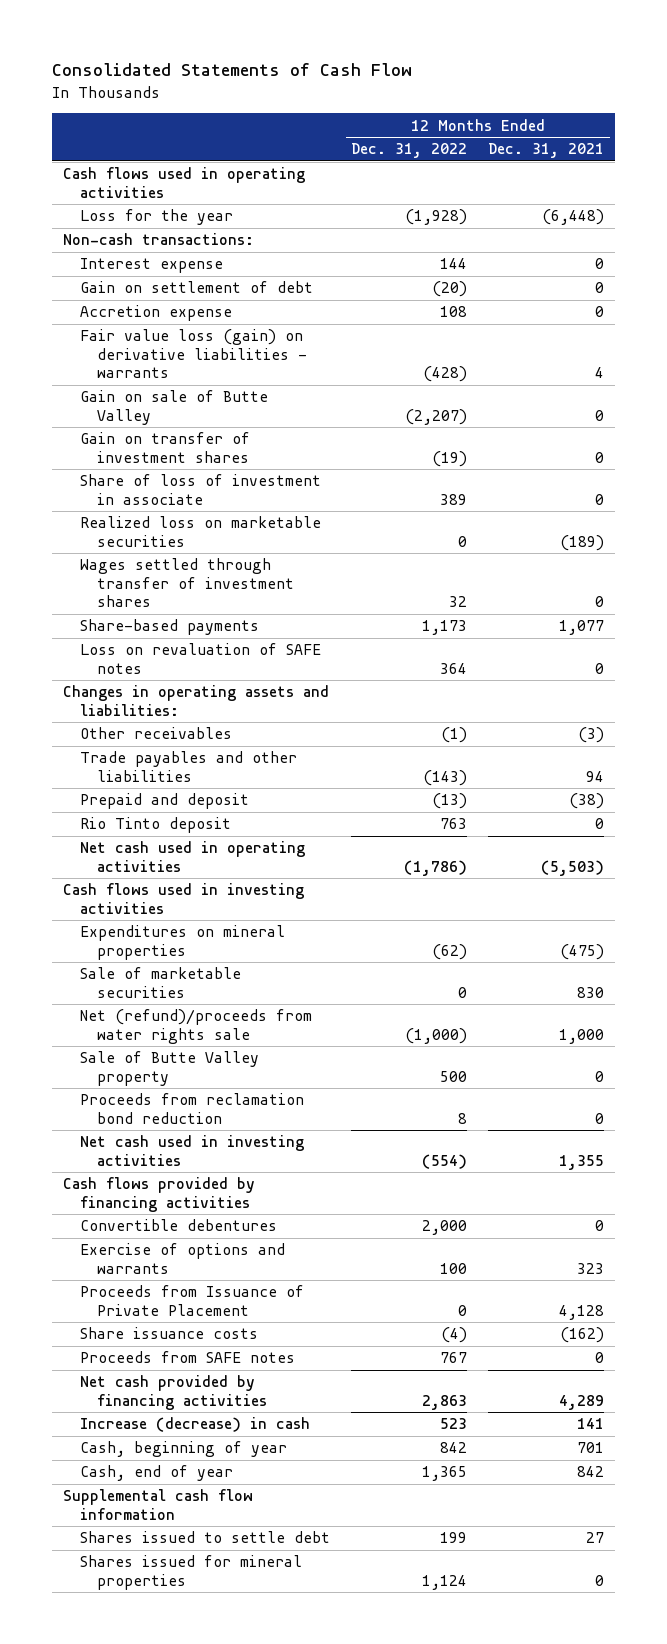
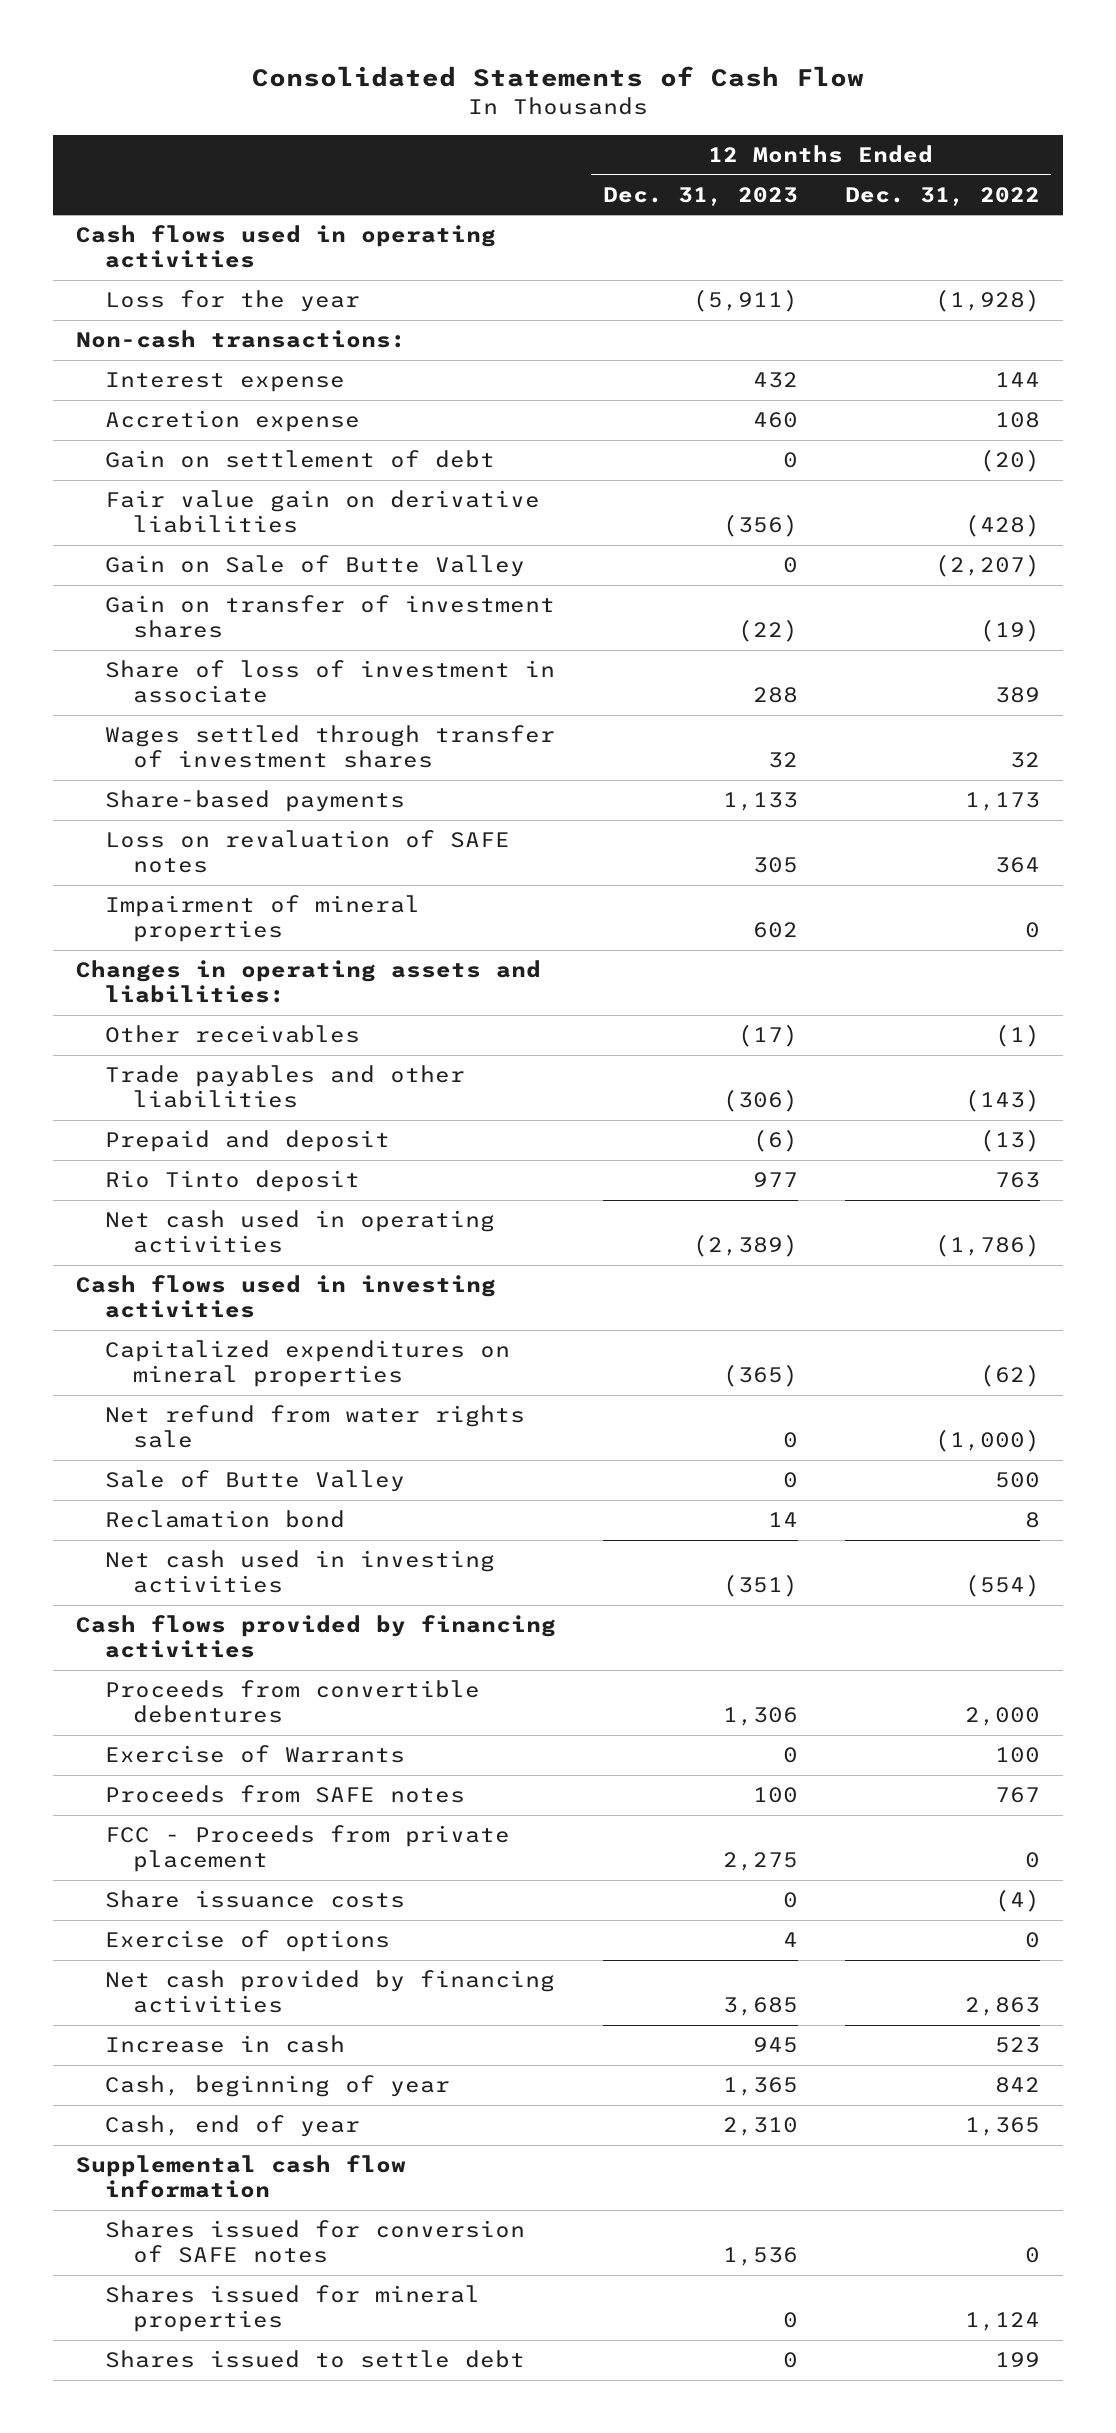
- | 12 Months Ended Dec. 31, 2022 | 12 Months Ended Dec. 31, 2021
+ | 12 Months Ended Dec. 31, 2023 | 12 Months Ended Dec. 31, 2022
- Fair value loss (gain) on derivative liabilities - warrants | (428) | 4
- Gain on sale of Butte Valley | (2,207) | 0
moved down: Gain on settlement of debt | 0 | (20)
+ Fair value gain on derivative liabilities | (356) | (428)
+ Gain on Sale of Butte Valley | 0 | (2,207)
- Realized loss on marketable securities | 0 | (189)
+ Impairment of mineral properties | 602 | 0
- Expenditures on mineral properties | (62) | (475)
- Sale of marketable securities | 0 | 830
- Net (refund)/proceeds from water rights sale | (1,000) | 1,000
- Sale of Butte Valley property | 500 | 0
- Proceeds from reclamation bond reduction | 8 | 0
+ Capitalized expenditures on mineral properties | (365) | (62)
+ Net refund from water rights sale | 0 | (1,000)
+ Sale of Butte Valley | 0 | 500
+ Reclamation bond | 14 | 8
- Convertible debentures | 2,000 | 0
- Exercise of options and warrants | 100 | 323
- Proceeds from Issuance of Private Placement | 0 | 4,128
+ Proceeds from convertible debentures | 1,306 | 2,000
+ Exercise of Warrants | 0 | 100
+ FCC - Proceeds from private placement | 2,275 | 0
moved down: Share issuance costs | 0 | (4)
+ Exercise of options | 4 | 0
- Increase (decrease) in cash | 523 | 141
+ Increase in cash | 945 | 523
+ Shares issued for conversion of SAFE notes | 1,536 | 0
moved down: Shares issued to settle debt | 0 | 199

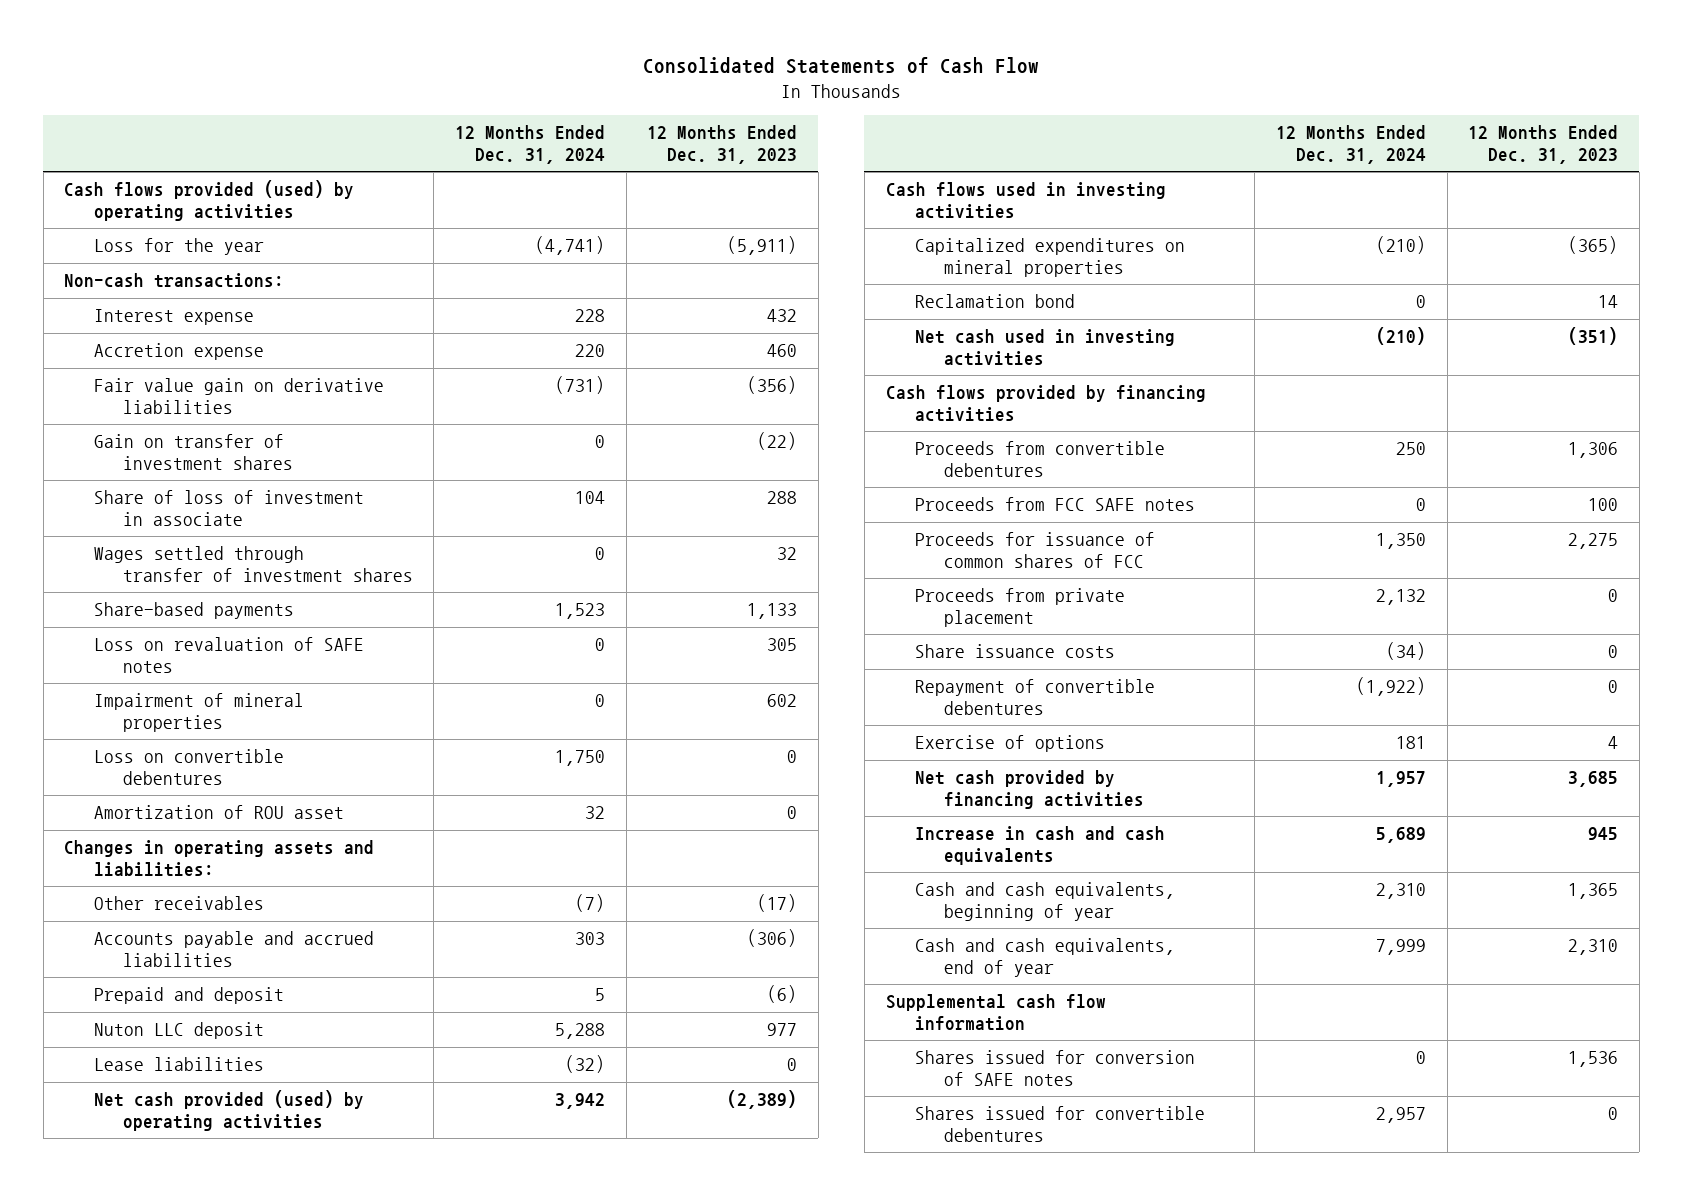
- | 12 Months Ended Dec. 31, 2023 | 12 Months Ended Dec. 31, 2022
+ | 12 Months Ended Dec. 31, 2024 | 12 Months Ended Dec. 31, 2023
- Cash flows used in operating activities
+ Cash flows provided (used) by operating activities
- Gain on settlement of debt | 0 | (20)
- Gain on Sale of Butte Valley | 0 | (2,207)
+ Loss on convertible debentures | 1,750 | 0
+ Amortization of ROU asset | 32 | 0
- Trade payables and other liabilities | (306) | (143)
+ Accounts payable and accrued liabilities | 303 | (306)
- Rio Tinto deposit | 977 | 763
- Net cash used in operating activities | (2,389) | (1,786)
+ Nuton LLC deposit | 5,288 | 977
+ Lease liabilities | (32) | 0
+ Net cash provided (used) by operating activities | 3,942 | (2,389)
- Net refund from water rights sale | 0 | (1,000)
- Sale of Butte Valley | 0 | 500
- Exercise of Warrants | 0 | 100
- Proceeds from SAFE notes | 100 | 767
- FCC - Proceeds from private placement | 2,275 | 0
+ Proceeds from FCC SAFE notes | 0 | 100
+ Proceeds for issuance of common shares of FCC | 1,350 | 2,275
+ Proceeds from private placement | 2,132 | 0
+ Repayment of convertible debentures | (1,922) | 0
- Increase in cash | 945 | 523
- Cash, beginning of year | 1,365 | 842
- Cash, end of year | 2,310 | 1,365
+ Increase in cash and cash equivalents | 5,689 | 945
+ Cash and cash equivalents, beginning of year | 2,310 | 1,365
+ Cash and cash equivalents, end of year | 7,999 | 2,310
- Shares issued for mineral properties | 0 | 1,124
- Shares issued to settle debt | 0 | 199
+ Shares issued for convertible debentures | 2,957 | 0

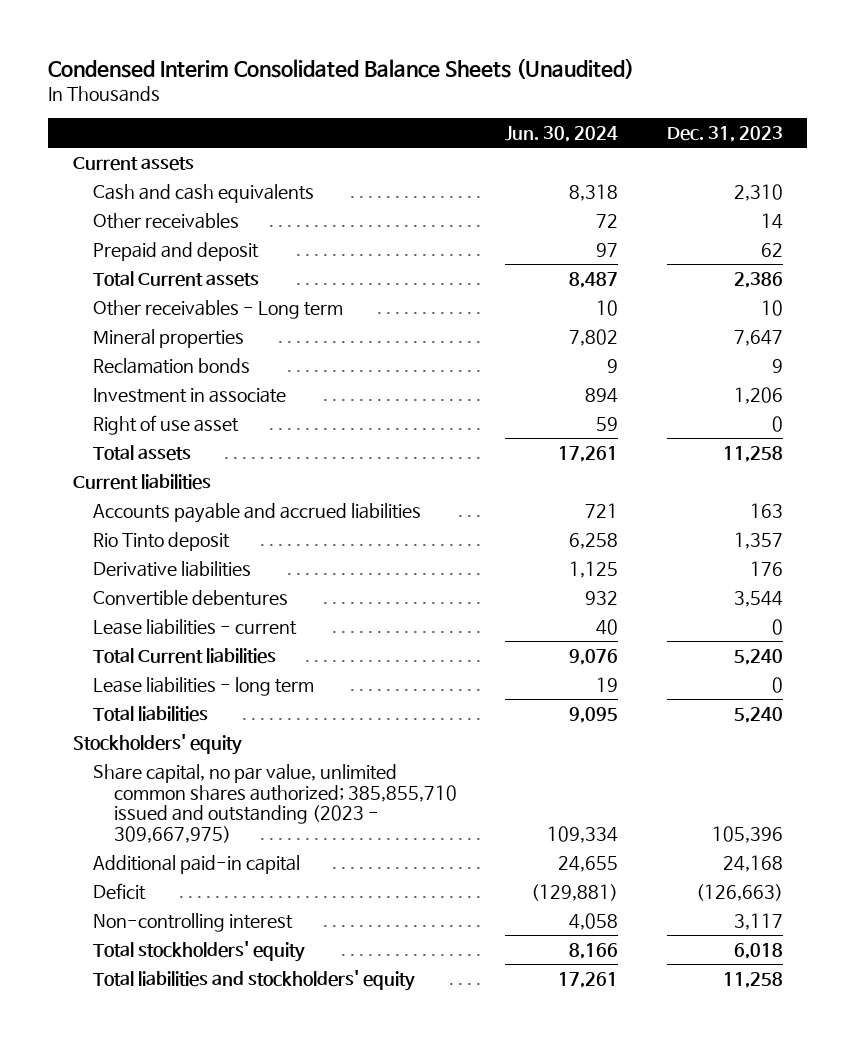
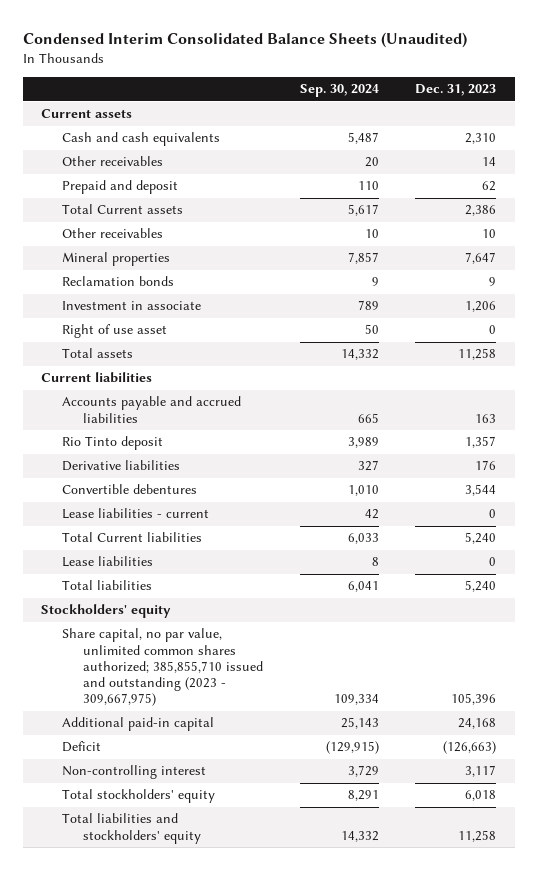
- | Jun. 30, 2024 | Dec. 31, 2023
+ | Sep. 30, 2024 | Dec. 31, 2023
- Other receivables - Long term | 10 | 10
+ Other receivables | 10 | 10
- Lease liabilities - long term | 19 | 0
+ Lease liabilities | 8 | 0

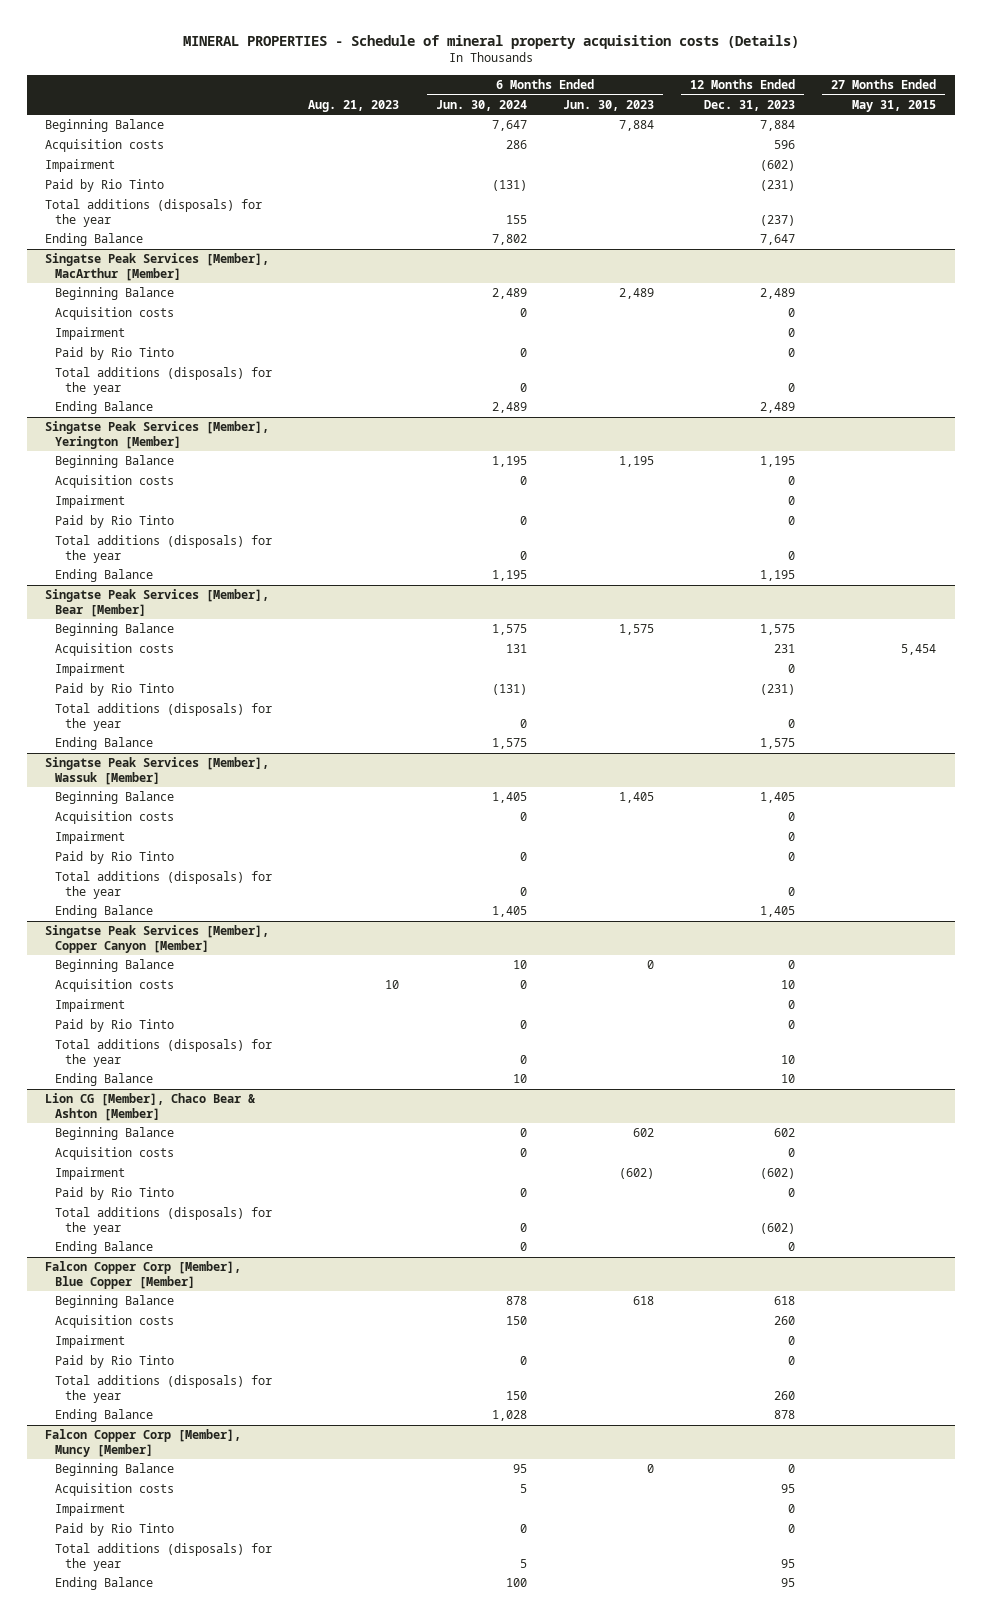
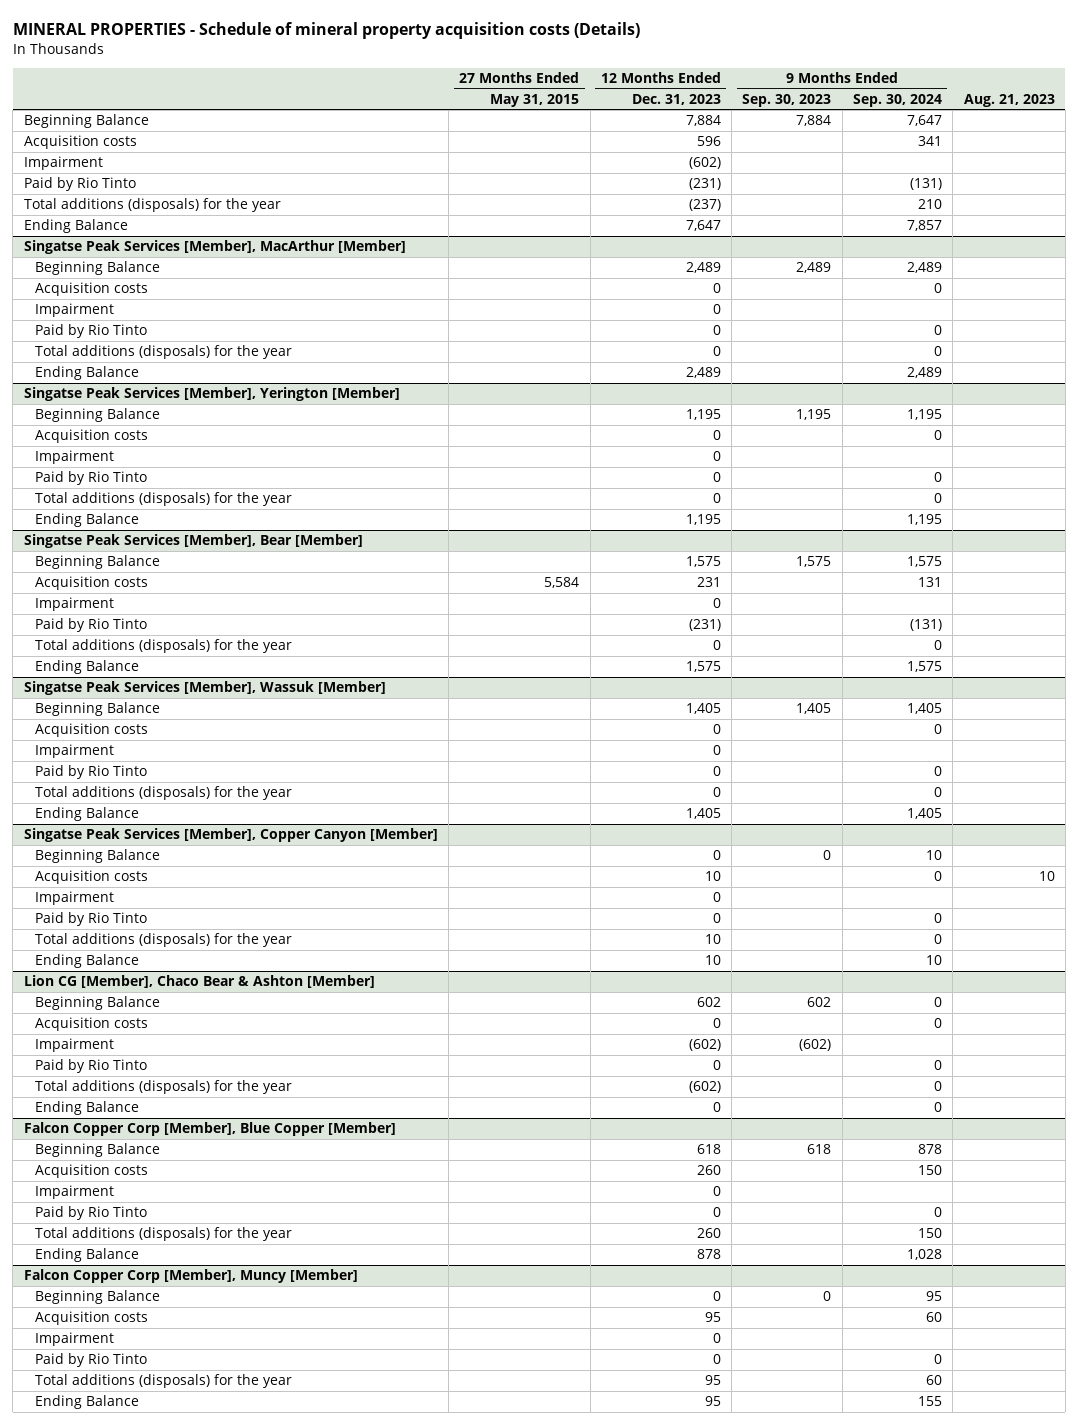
- | Aug. 21, 2023 | 6 Months Ended Jun. 30, 2024 | 6 Months Ended Jun. 30, 2023 | 12 Months Ended Dec. 31, 2023 | 27 Months Ended May 31, 2015
+ | 27 Months Ended May 31, 2015 | 12 Months Ended Dec. 31, 2023 | 9 Months Ended Sep. 30, 2023 | 9 Months Ended Sep. 30, 2024 | Aug. 21, 2023
@ Singatse Peak Services [Member], Bear [Member]
- Acquisition costs | | 131 | | 231 | 5,454
+ Acquisition costs | 5,584 | 231 | | 131 |

